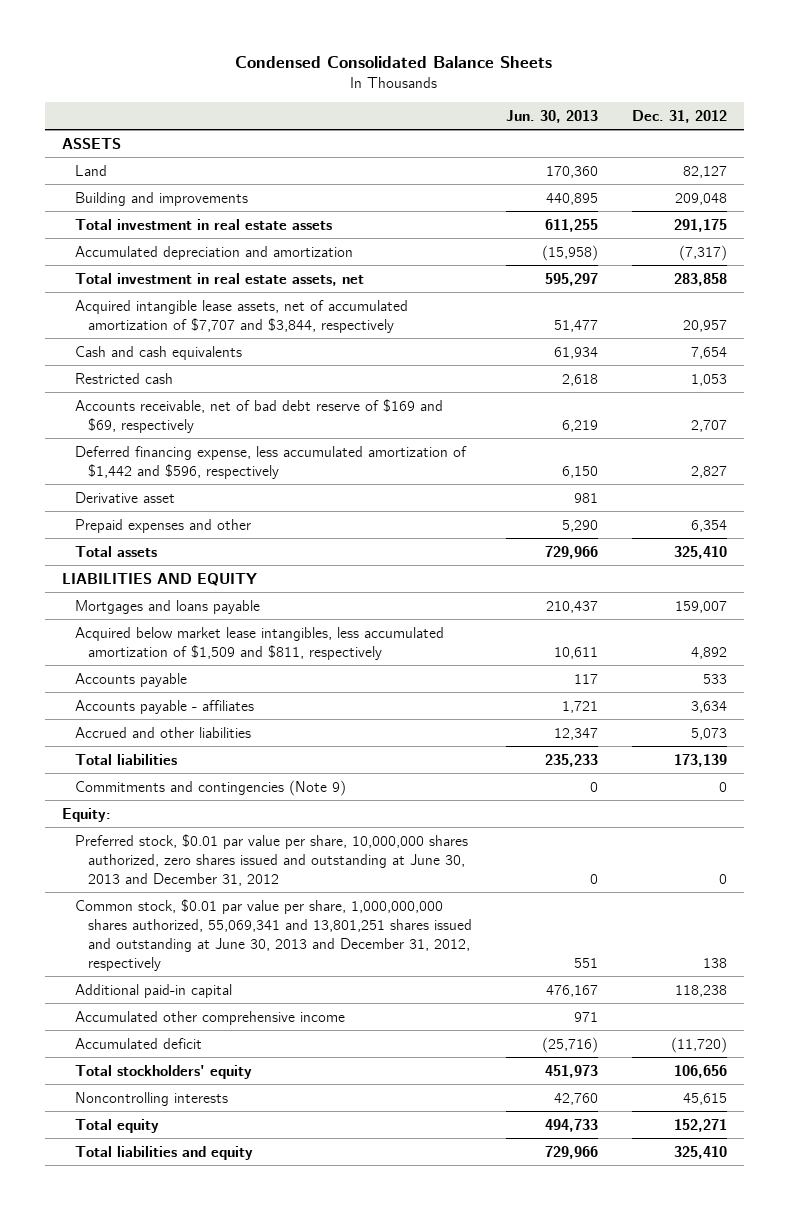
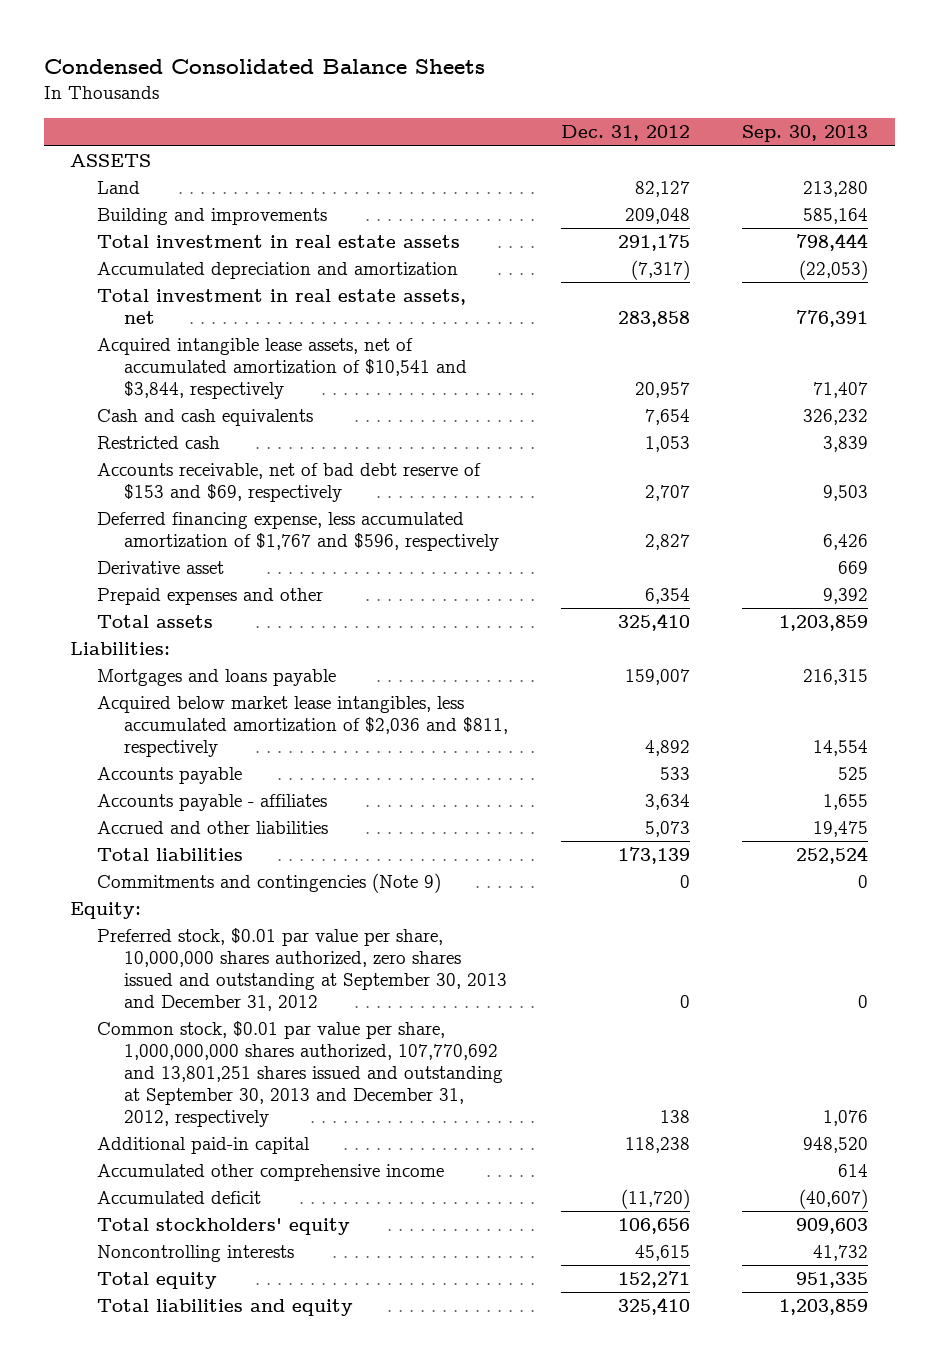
- | Jun. 30, 2013 | Dec. 31, 2012
+ | Dec. 31, 2012 | Sep. 30, 2013
- Acquired intangible lease assets, net of accumulated amortization of $7,707 and $3,844, respectively | 51,477 | 20,957
+ Acquired intangible lease assets, net of accumulated amortization of $10,541 and $3,844, respectively | 20,957 | 71,407
- Accounts receivable, net of bad debt reserve of $169 and $69, respectively | 6,219 | 2,707
- Deferred financing expense, less accumulated amortization of $1,442 and $596, respectively | 6,150 | 2,827
+ Accounts receivable, net of bad debt reserve of $153 and $69, respectively | 2,707 | 9,503
+ Deferred financing expense, less accumulated amortization of $1,767 and $596, respectively | 2,827 | 6,426
- LIABILITIES AND EQUITY
+ Liabilities:
- Acquired below market lease intangibles, less accumulated amortization of $1,509 and $811, respectively | 10,611 | 4,892
+ Acquired below market lease intangibles, less accumulated amortization of $2,036 and $811, respectively | 4,892 | 14,554
- Preferred stock, $0.01 par value per share, 10,000,000 shares authorized, zero shares issued and outstanding at June 30, 2013 and December 31, 2012 | 0 | 0
- Common stock, $0.01 par value per share, 1,000,000,000 shares authorized, 55,069,341 and 13,801,251 shares issued and outstanding at June 30, 2013 and December 31, 2012, respectively | 551 | 138
+ Preferred stock, $0.01 par value per share, 10,000,000 shares authorized, zero shares issued and outstanding at September 30, 2013 and December 31, 2012 | 0 | 0
+ Common stock, $0.01 par value per share, 1,000,000,000 shares authorized, 107,770,692 and 13,801,251 shares issued and outstanding at September 30, 2013 and December 31, 2012, respectively | 138 | 1,076

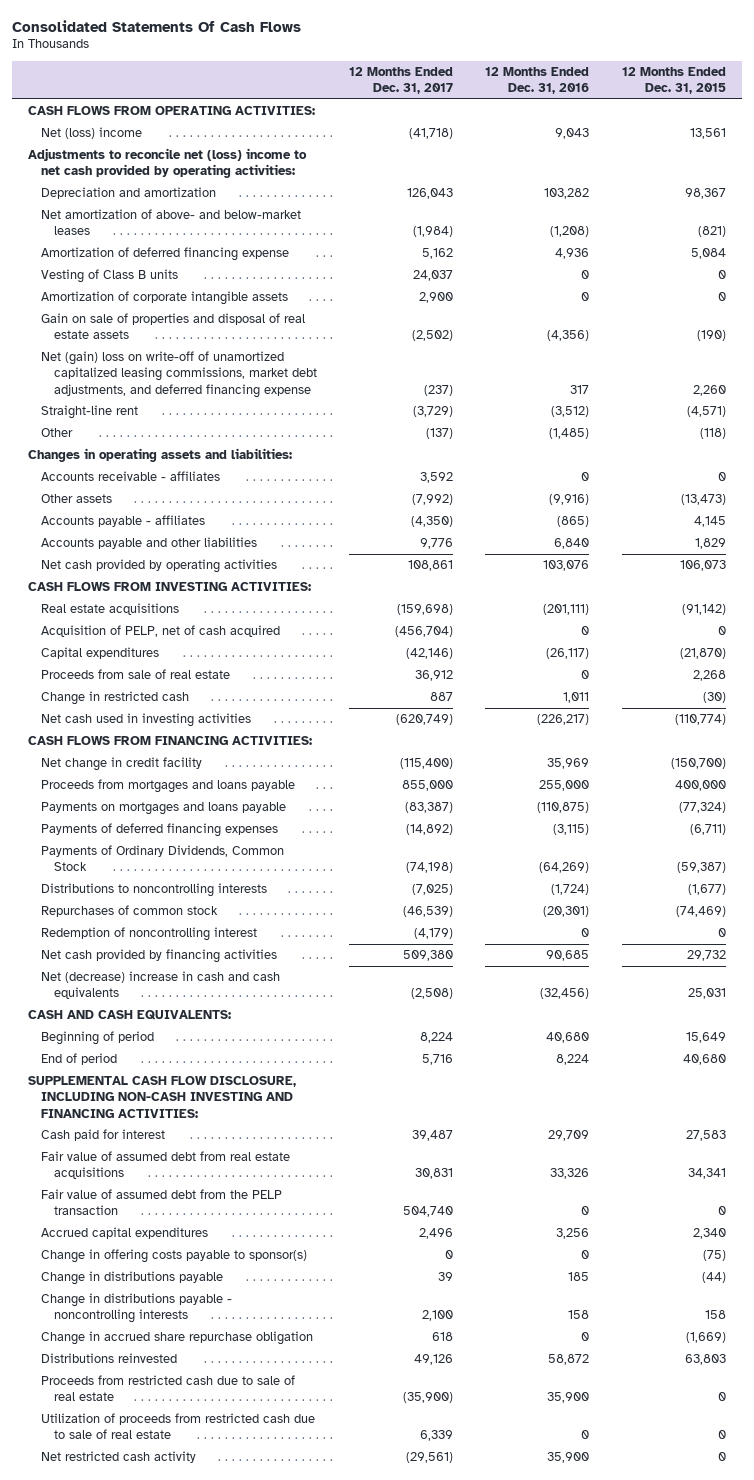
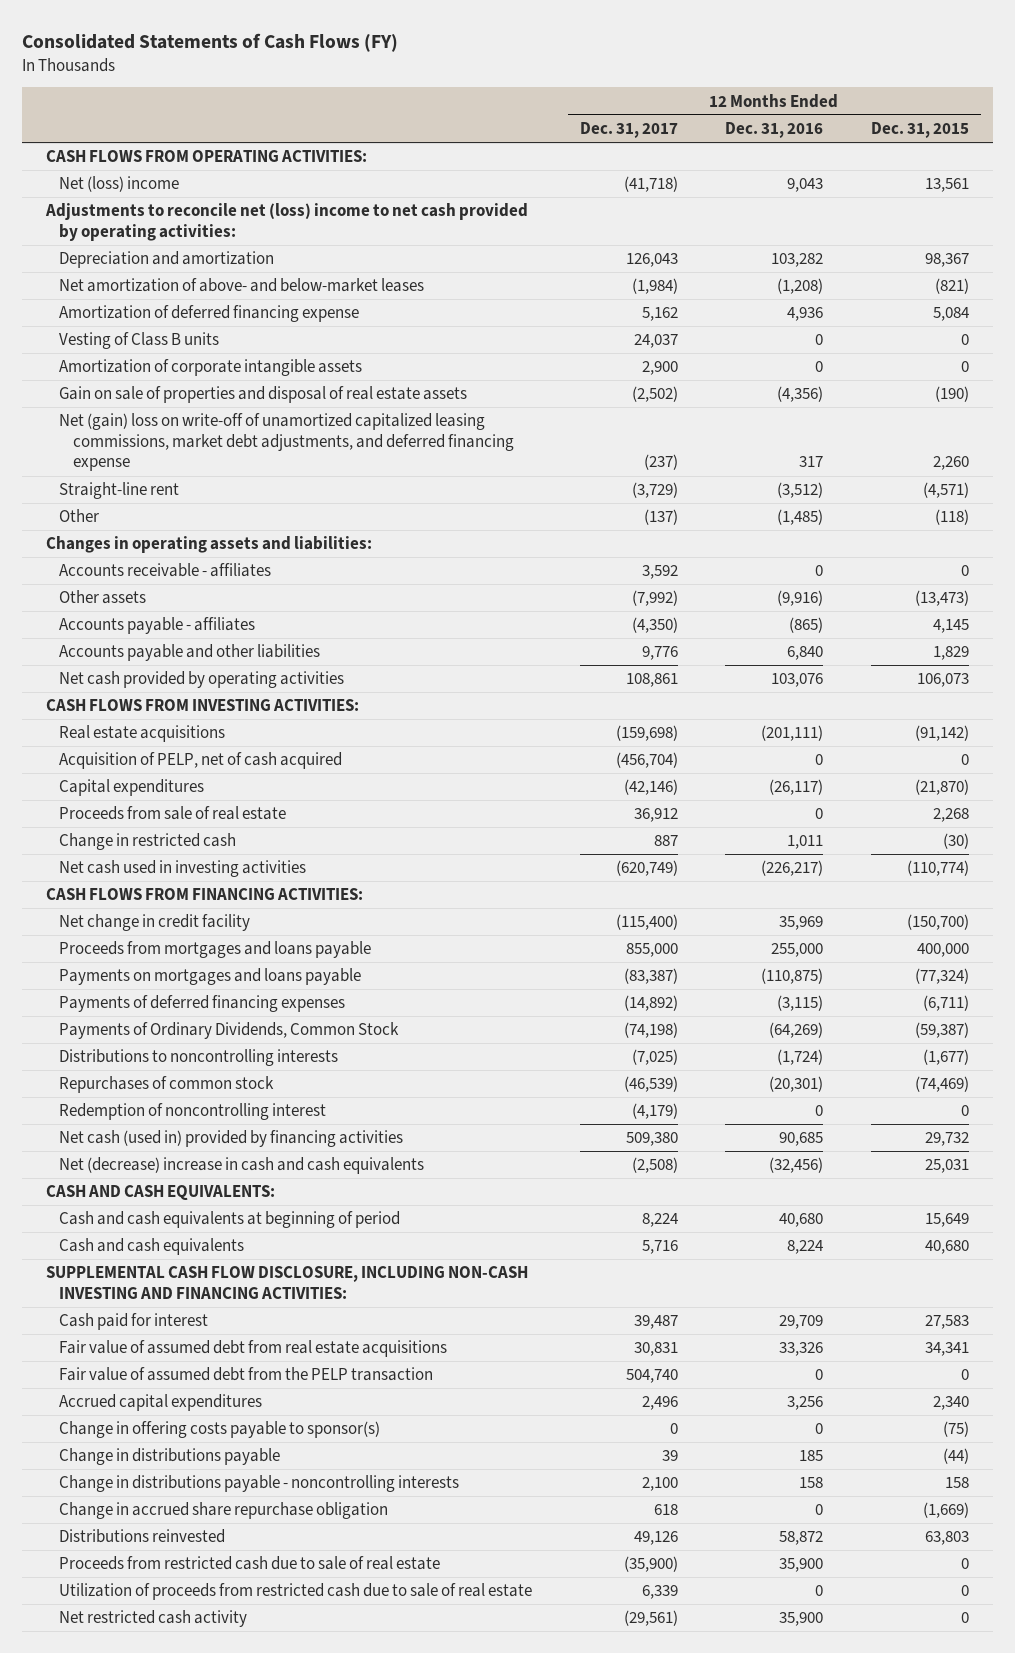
- Consolidated Statements Of Cash Flows
+ Consolidated Statements of Cash Flows (FY)
- Net cash provided by financing activities | 509,380 | 90,685 | 29,732
+ Net cash (used in) provided by financing activities | 509,380 | 90,685 | 29,732
- Beginning of period | 8,224 | 40,680 | 15,649
- End of period | 5,716 | 8,224 | 40,680
+ Cash and cash equivalents at beginning of period | 8,224 | 40,680 | 15,649
+ Cash and cash equivalents | 5,716 | 8,224 | 40,680

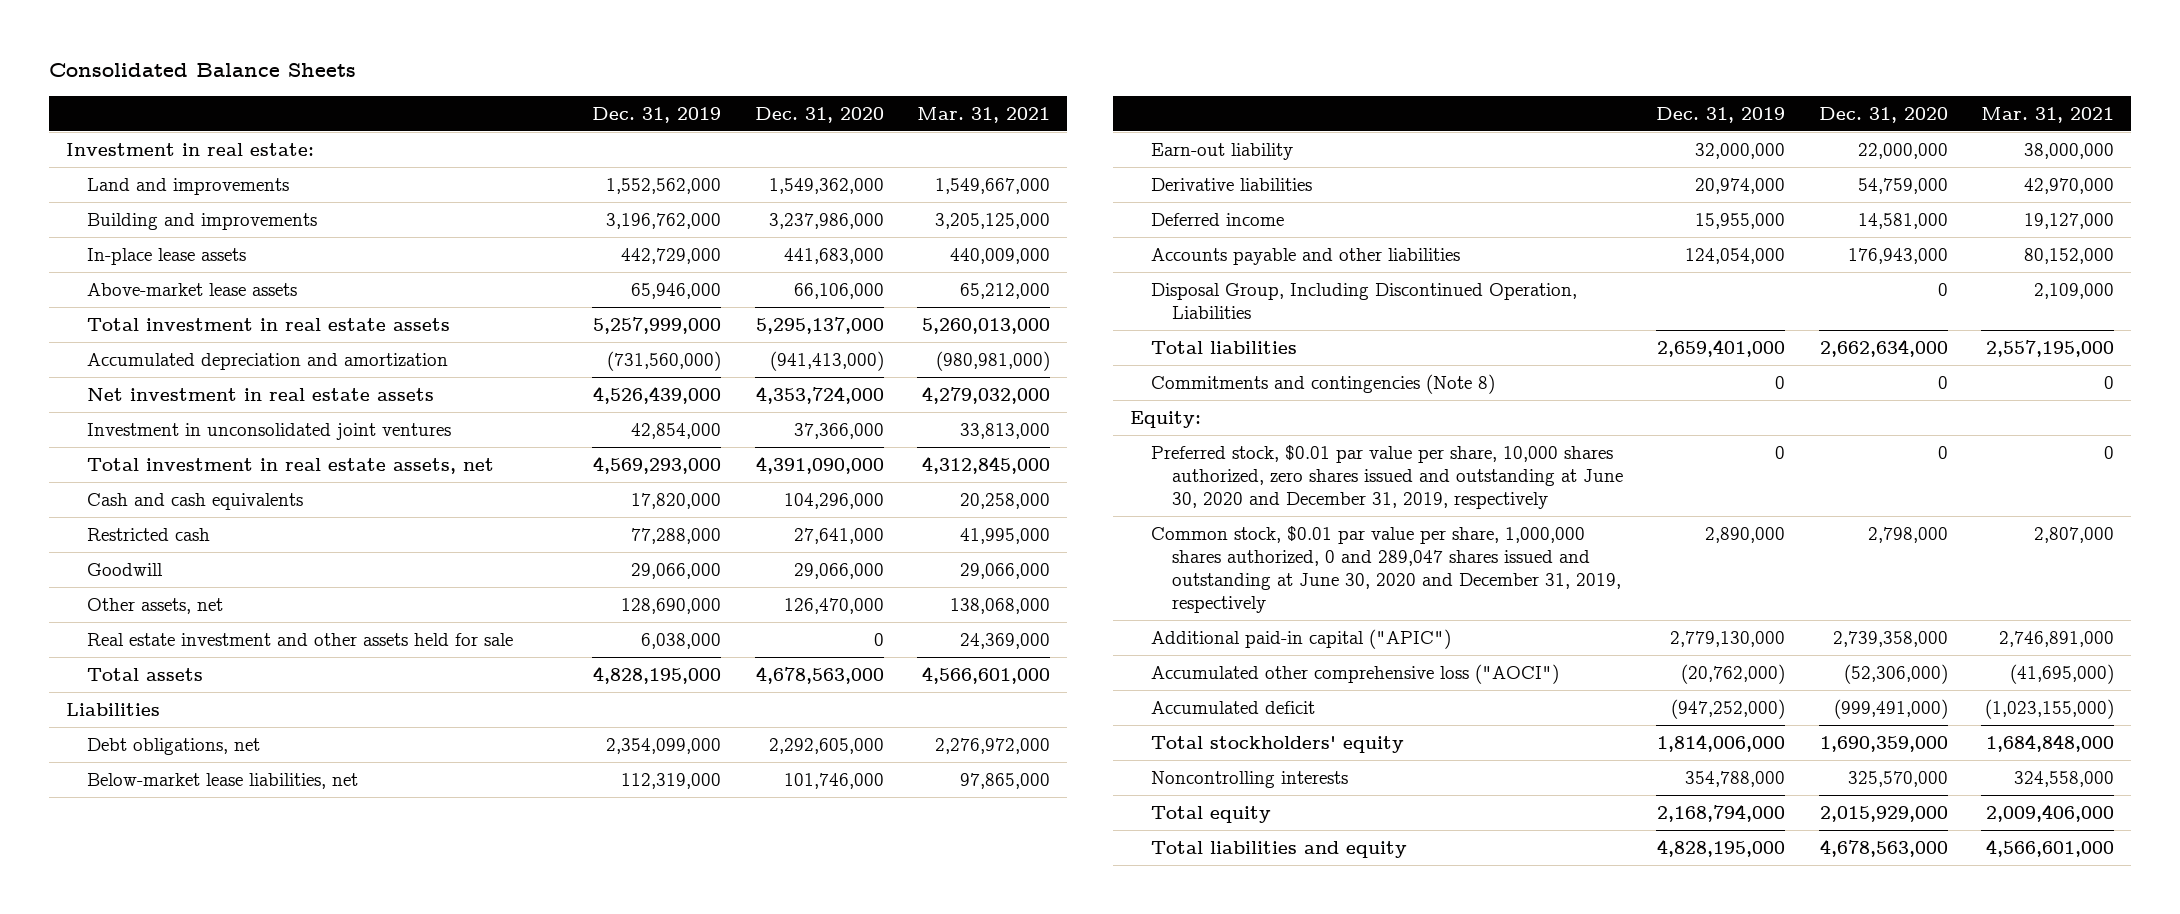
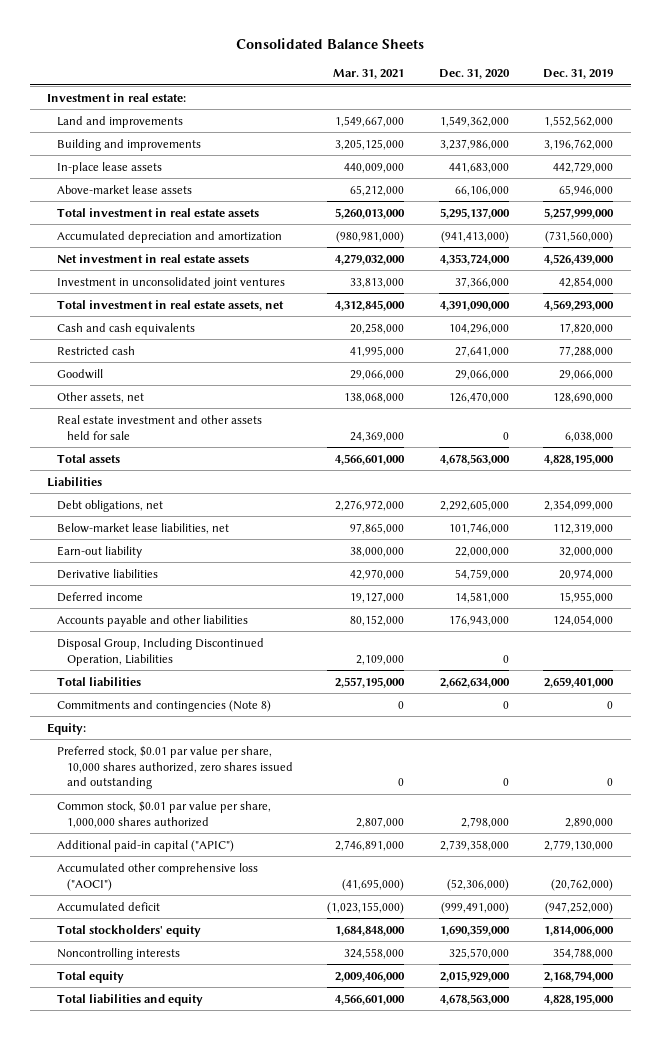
- | Dec. 31, 2019 | Dec. 31, 2020 | Mar. 31, 2021
+ | Mar. 31, 2021 | Dec. 31, 2020 | Dec. 31, 2019
- Preferred stock, $0.01 par value per share, 10,000 shares authorized, zero shares issued and outstanding at June 30, 2020 and December 31, 2019, respectively | 0 | 0 | 0
- Common stock, $0.01 par value per share, 1,000,000 shares authorized, 0 and 289,047 shares issued and outstanding at June 30, 2020 and December 31, 2019, respectively | 2,890,000 | 2,798,000 | 2,807,000
+ Preferred stock, $0.01 par value per share, 10,000 shares authorized, zero shares issued and outstanding | 0 | 0 | 0
+ Common stock, $0.01 par value per share, 1,000,000 shares authorized | 2,807,000 | 2,798,000 | 2,890,000

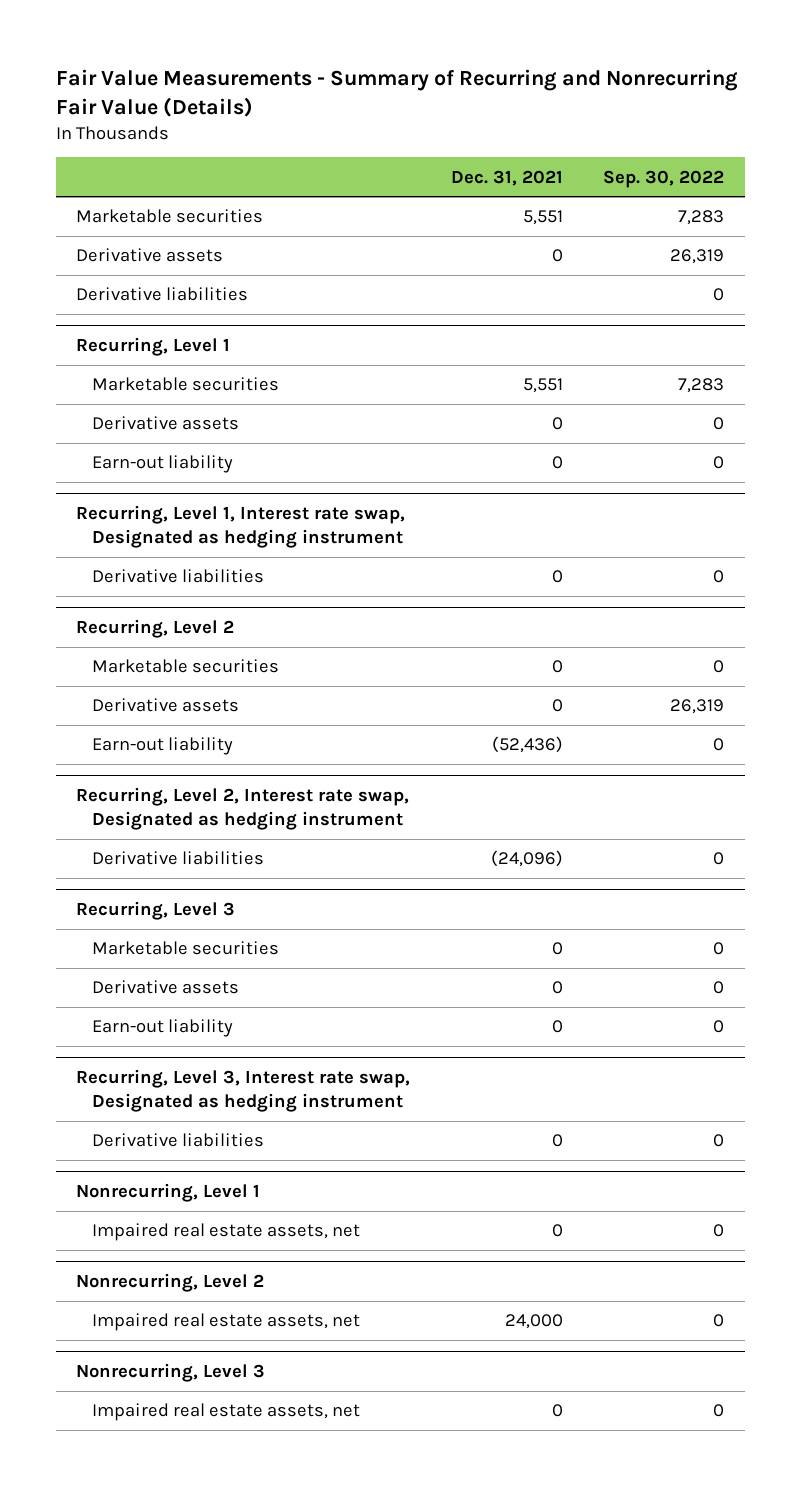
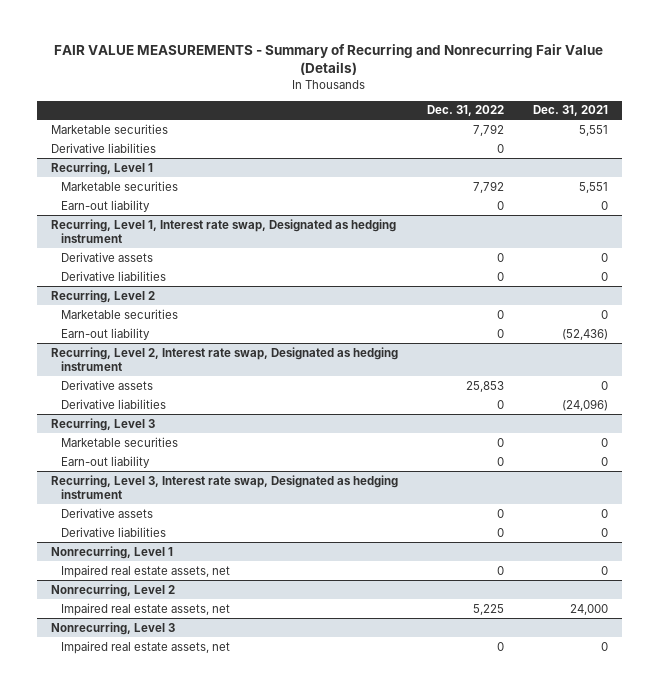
- Fair Value Measurements - Summary of Recurring and Nonrecurring Fair Value (Details)
+ FAIR VALUE MEASUREMENTS - Summary of Recurring and Nonrecurring Fair Value (Details)
- | Dec. 31, 2021 | Sep. 30, 2022
+ | Dec. 31, 2022 | Dec. 31, 2021
- Derivative assets | 0 | 26,319
@ Recurring, Level 1
- Derivative assets | 0 | 0
@ Recurring, Level 1, Interest rate swap, Designated as hedging instrument
+ Derivative assets | 0 | 0
@ Recurring, Level 2
- Derivative assets | 0 | 26,319
@ Recurring, Level 2, Interest rate swap, Designated as hedging instrument
+ Derivative assets | 25,853 | 0
@ Recurring, Level 3
- Derivative assets | 0 | 0
@ Recurring, Level 3, Interest rate swap, Designated as hedging instrument
+ Derivative assets | 0 | 0

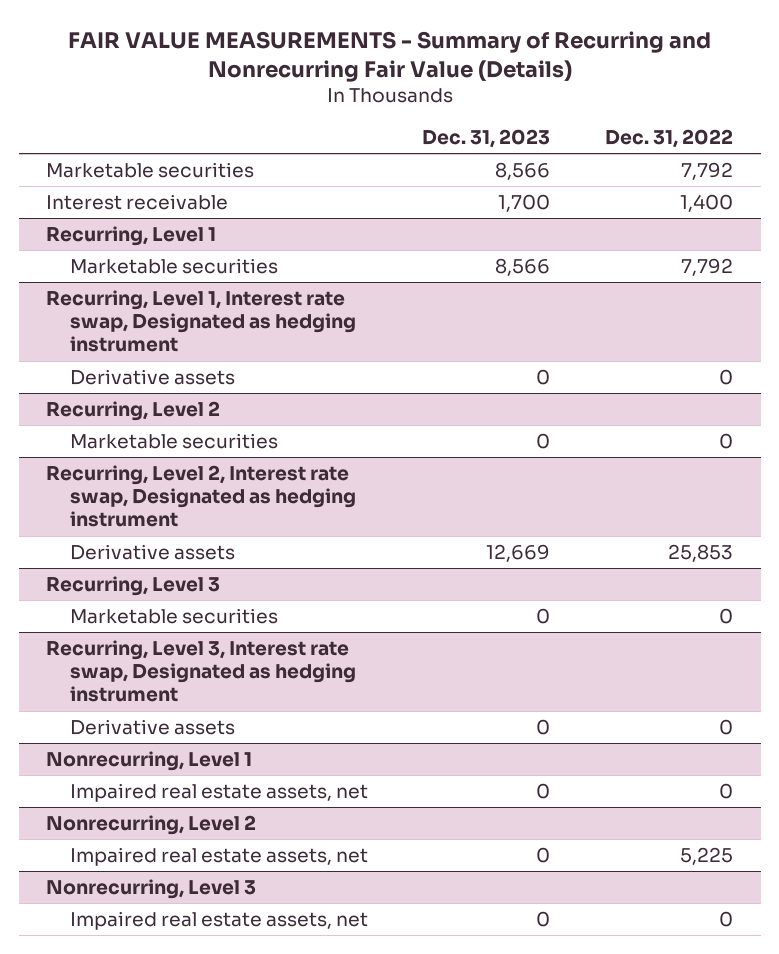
- | Dec. 31, 2022 | Dec. 31, 2021
+ | Dec. 31, 2023 | Dec. 31, 2022
- Derivative liabilities | 0 |
+ Interest receivable | 1,700 | 1,400
@ Recurring, Level 1
- Earn-out liability | 0 | 0
@ Recurring, Level 1, Interest rate swap, Designated as hedging instrument
- Derivative liabilities | 0 | 0
@ Recurring, Level 2
- Earn-out liability | 0 | (52,436)
@ Recurring, Level 2, Interest rate swap, Designated as hedging instrument
- Derivative liabilities | 0 | (24,096)
@ Recurring, Level 3
- Earn-out liability | 0 | 0
@ Recurring, Level 3, Interest rate swap, Designated as hedging instrument
- Derivative liabilities | 0 | 0

